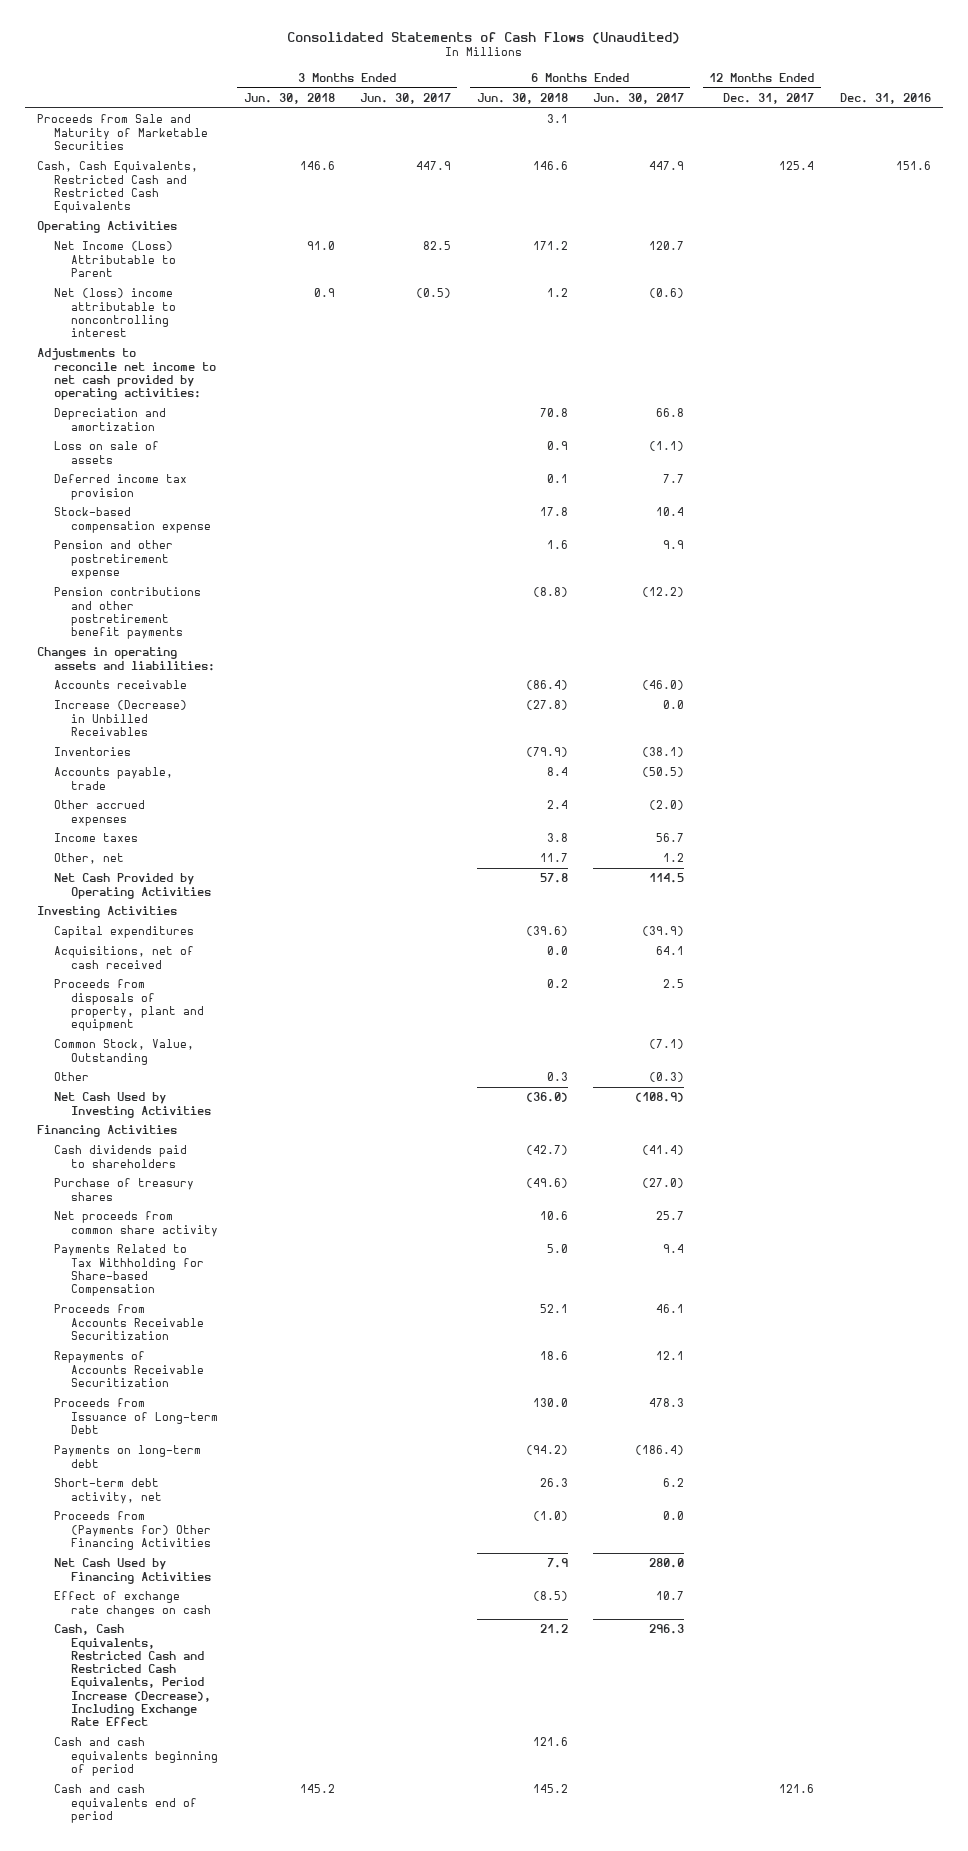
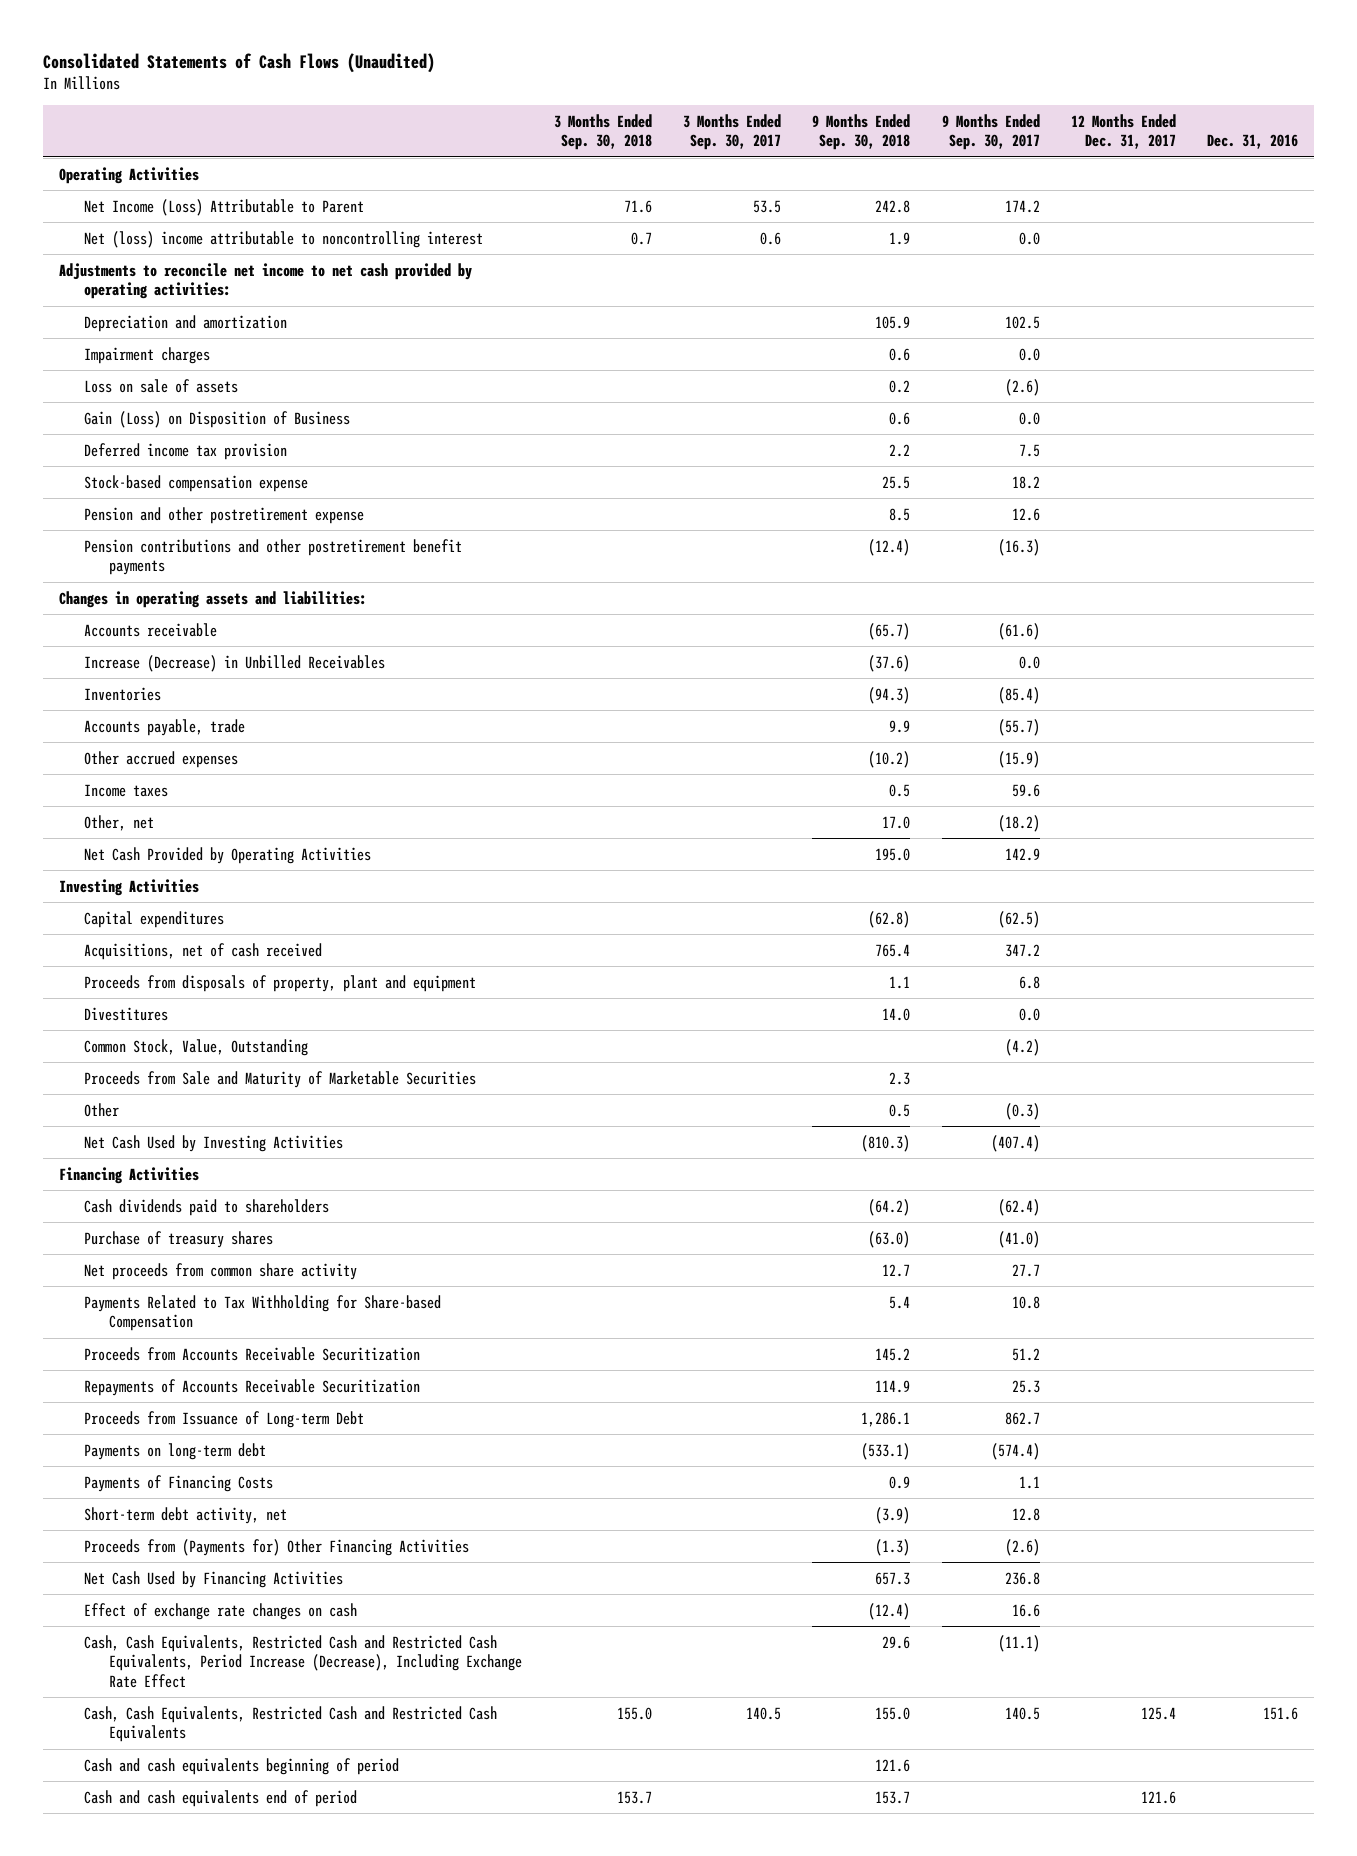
- | 3 Months Ended Jun. 30, 2018 | 3 Months Ended Jun. 30, 2017 | 6 Months Ended Jun. 30, 2018 | 6 Months Ended Jun. 30, 2017 | 12 Months Ended Dec. 31, 2017 | Dec. 31, 2016
+ | 3 Months Ended Sep. 30, 2018 | 3 Months Ended Sep. 30, 2017 | 9 Months Ended Sep. 30, 2018 | 9 Months Ended Sep. 30, 2017 | 12 Months Ended Dec. 31, 2017 | Dec. 31, 2016
+ Impairment charges | | | 0.6 | 0.0 | |
+ Gain (Loss) on Disposition of Business | | | 0.6 | 0.0 | |
+ Divestitures | | | 14.0 | 0.0 | |
moved down: Proceeds from Sale and Maturity of Marketable Securities | | | 2.3 | | |
+ Payments of Financing Costs | | | 0.9 | 1.1 | |
moved down: Cash, Cash Equivalents, Restricted Cash and Restricted Cash Equivalents | 155.0 | 140.5 | 155.0 | 140.5 | 125.4 | 151.6

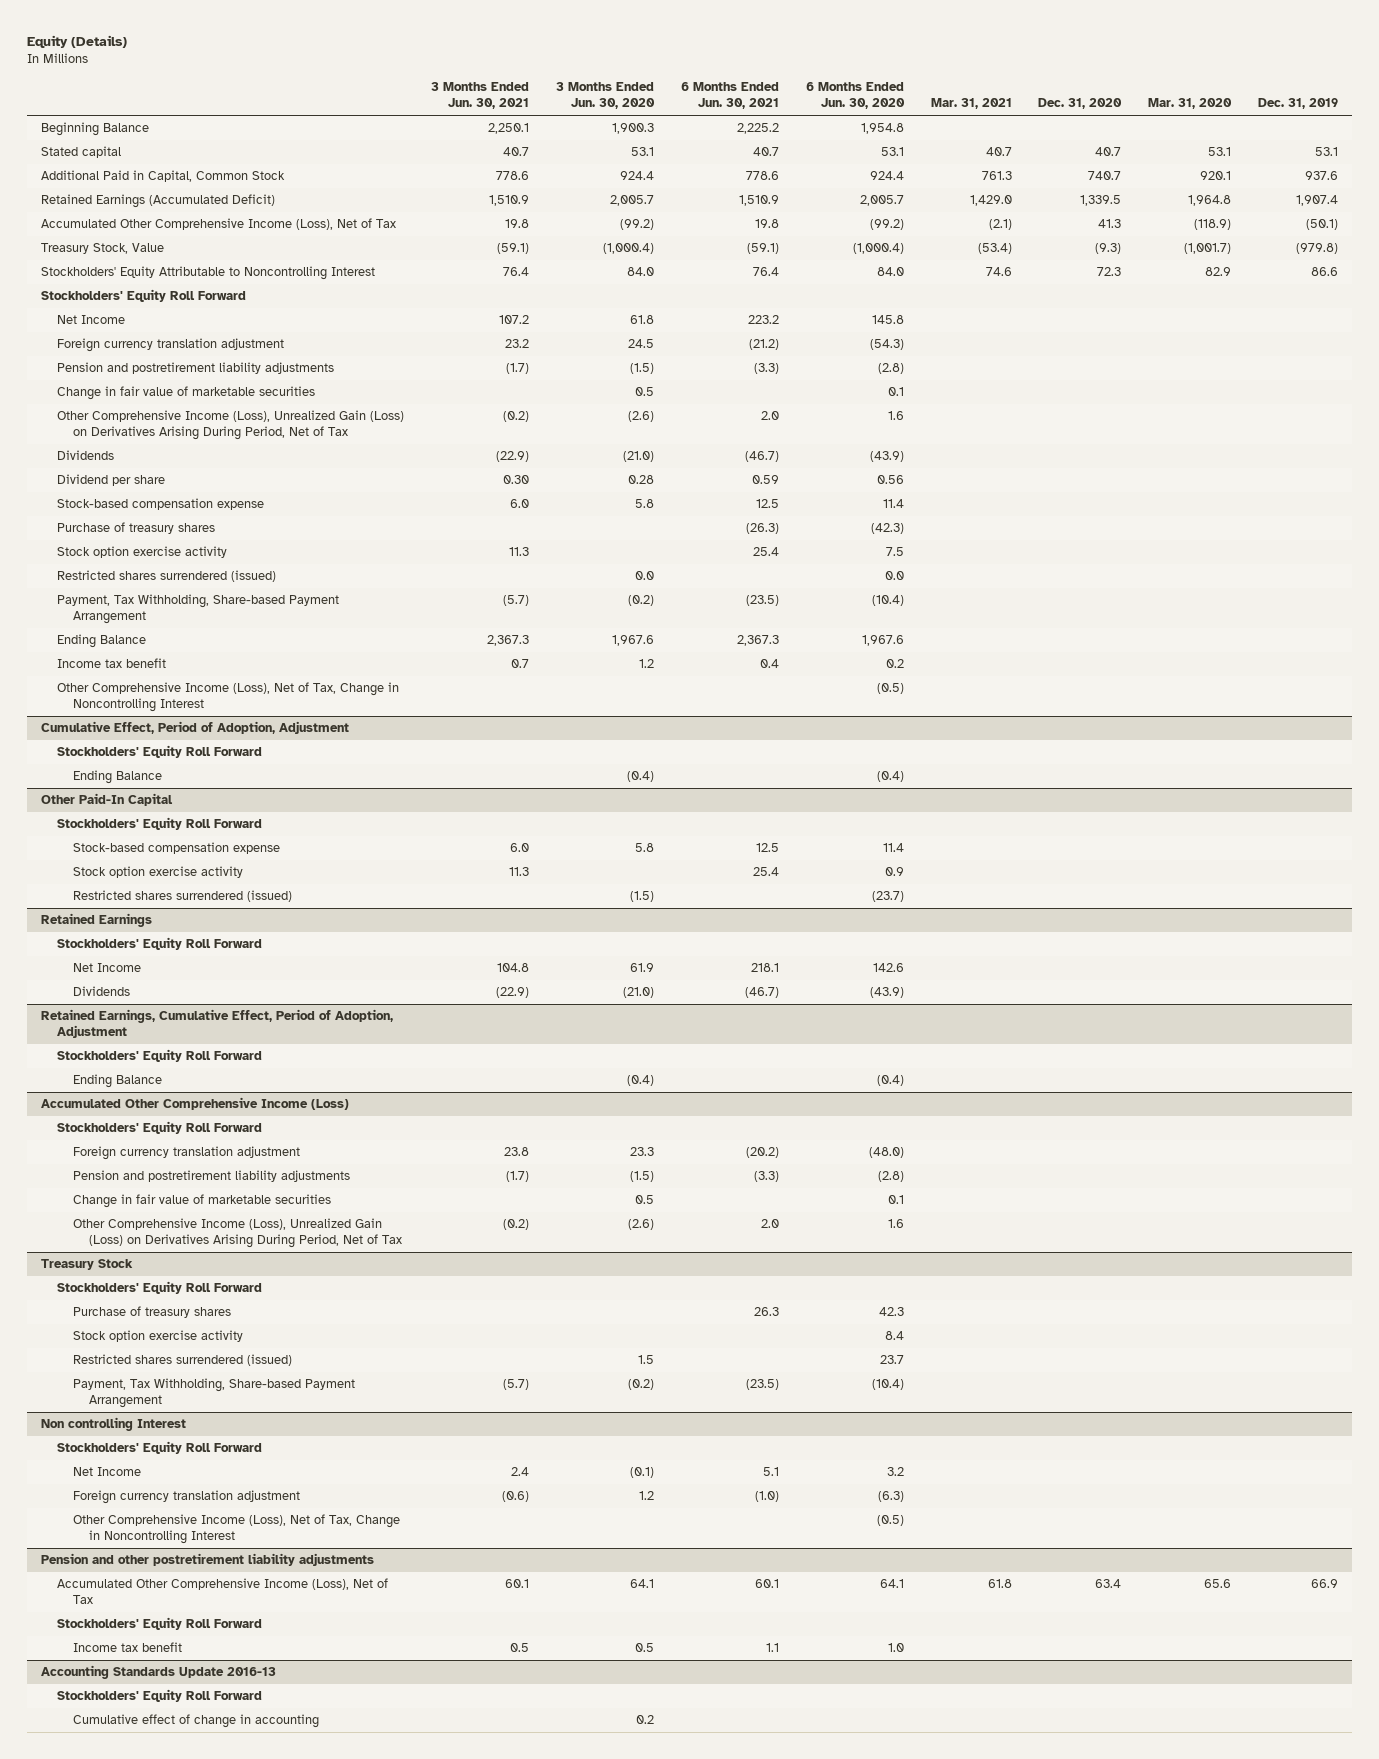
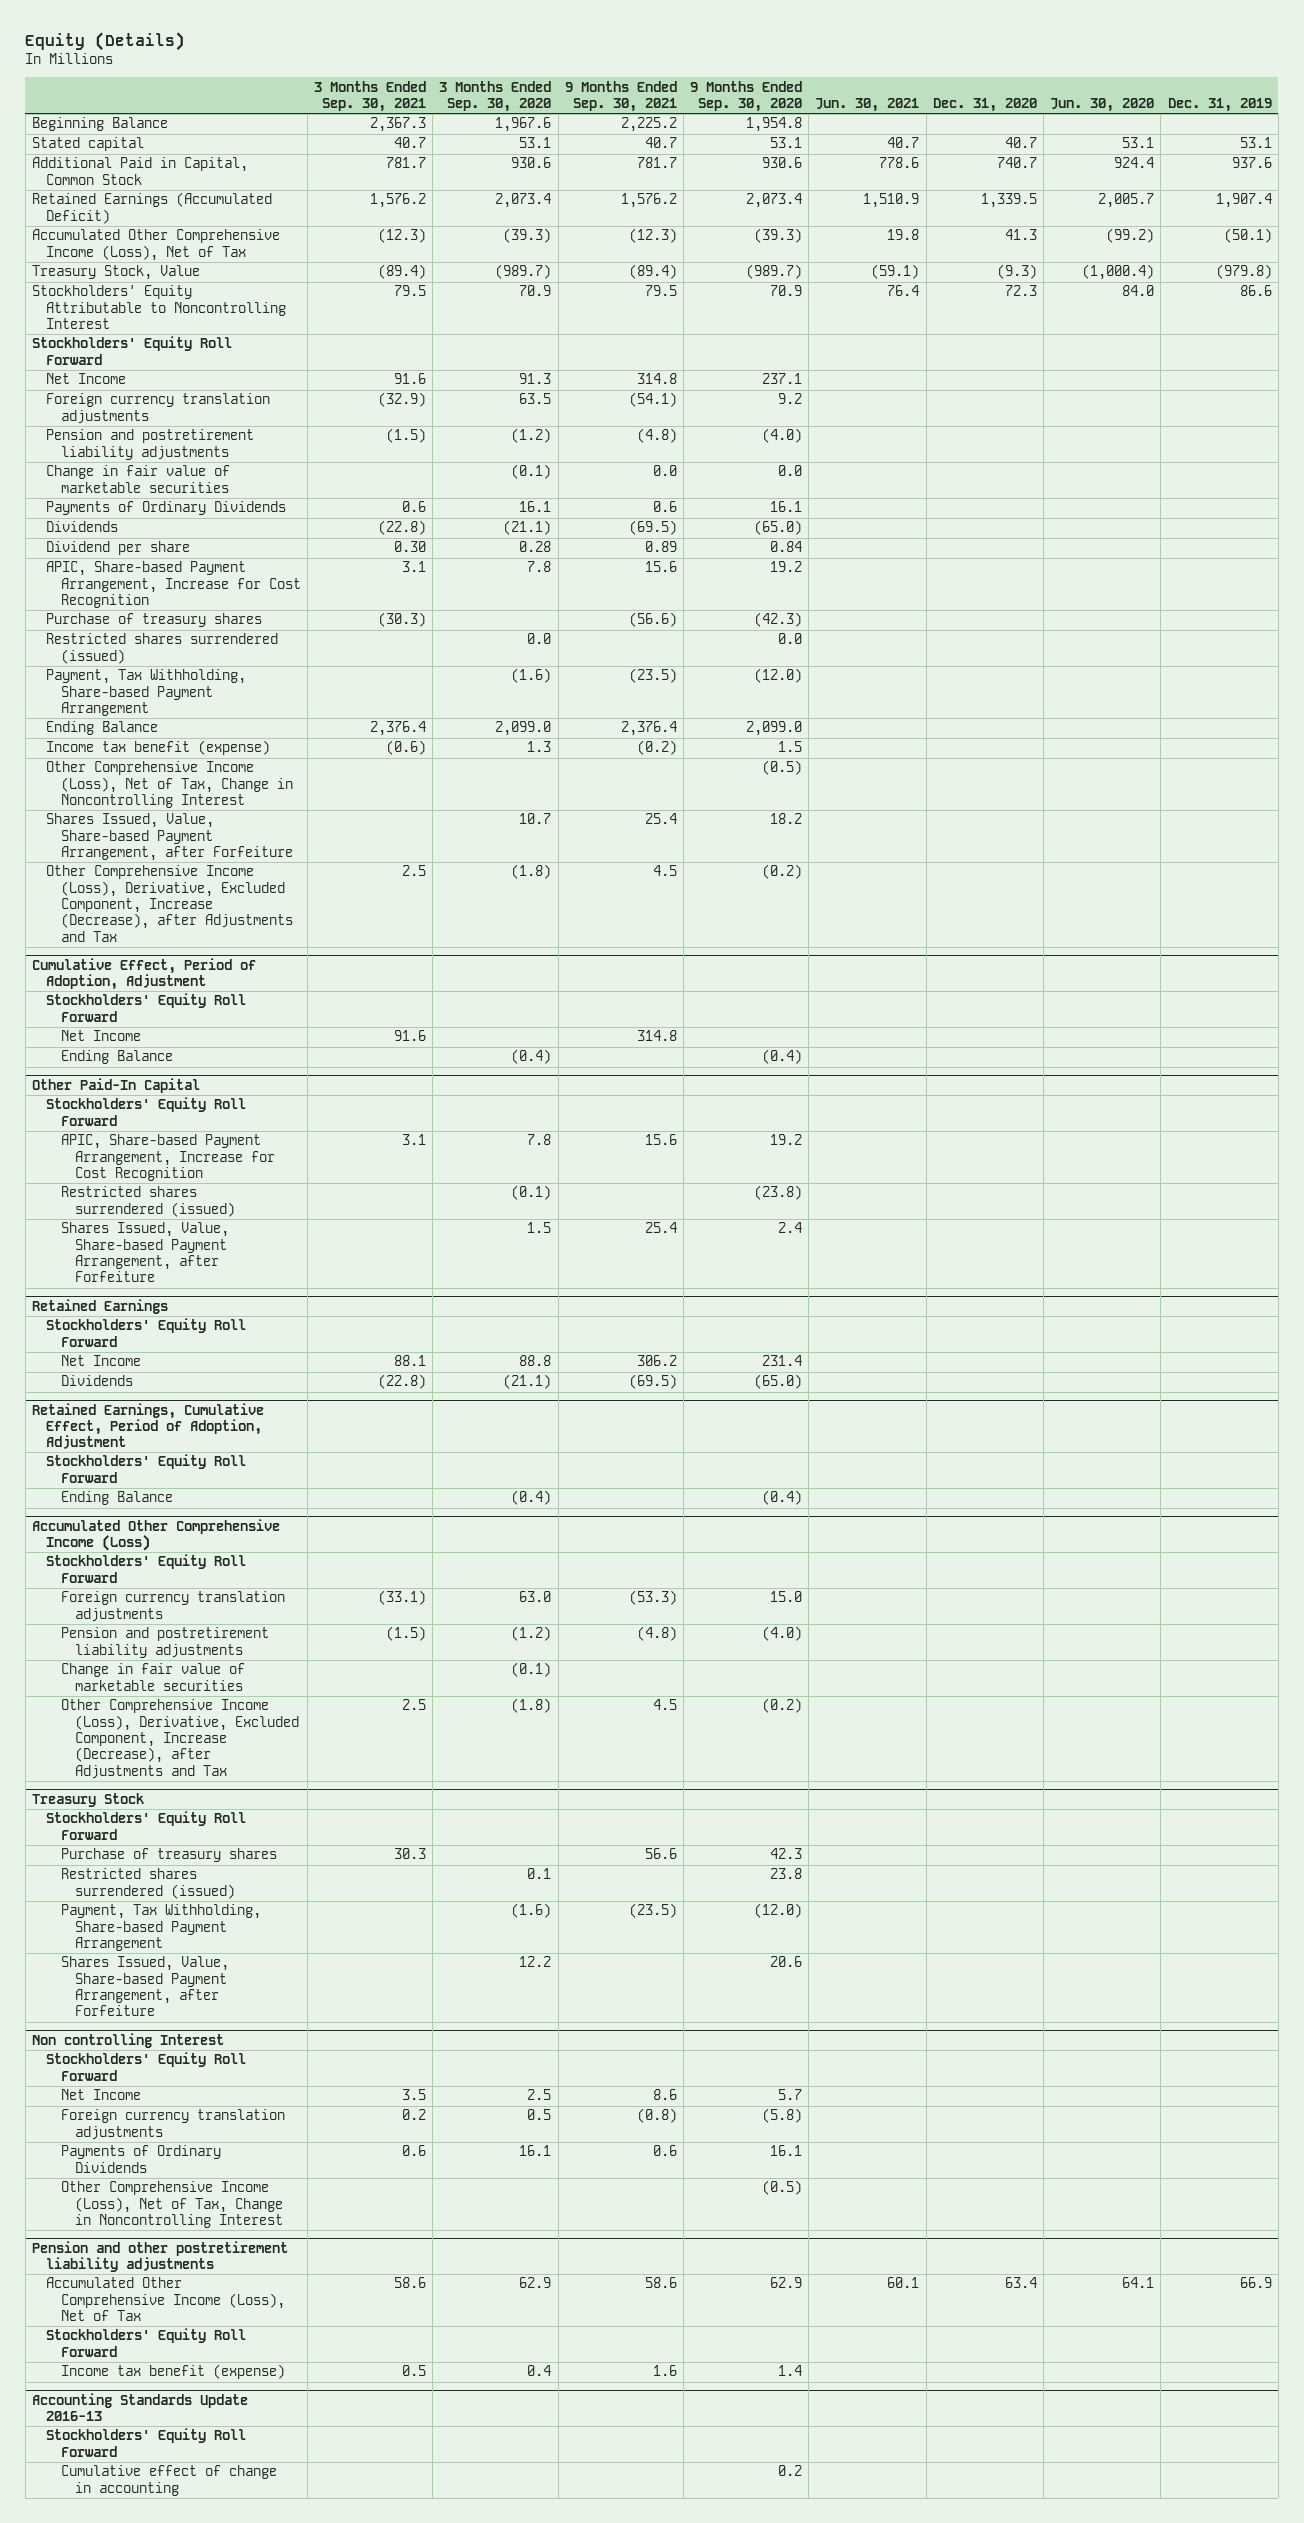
- | 3 Months Ended Jun. 30, 2021 | 3 Months Ended Jun. 30, 2020 | 6 Months Ended Jun. 30, 2021 | 6 Months Ended Jun. 30, 2020 | Mar. 31, 2021 | Dec. 31, 2020 | Mar. 31, 2020 | Dec. 31, 2019
+ | 3 Months Ended Sep. 30, 2021 | 3 Months Ended Sep. 30, 2020 | 9 Months Ended Sep. 30, 2021 | 9 Months Ended Sep. 30, 2020 | Jun. 30, 2021 | Dec. 31, 2020 | Jun. 30, 2020 | Dec. 31, 2019
- Foreign currency translation adjustment | 23.2 | 24.5 | (21.2) | (54.3) | | | |
+ Foreign currency translation adjustments | (32.9) | 63.5 | (54.1) | 9.2 | | | |
- Other Comprehensive Income (Loss), Unrealized Gain (Loss) on Derivatives Arising During Period, Net of Tax | (0.2) | (2.6) | 2.0 | 1.6 | | | |
+ Payments of Ordinary Dividends | 0.6 | 16.1 | 0.6 | 16.1 | | | |
- Stock-based compensation expense | 6.0 | 5.8 | 12.5 | 11.4 | | | |
+ APIC, Share-based Payment Arrangement, Increase for Cost Recognition | 3.1 | 7.8 | 15.6 | 19.2 | | | |
- Stock option exercise activity | 11.3 | | 25.4 | 7.5 | | | |
- Income tax benefit | 0.7 | 1.2 | 0.4 | 0.2 | | | |
+ Income tax benefit (expense) | (0.6) | 1.3 | (0.2) | 1.5 | | | |
+ Shares Issued, Value, Share-based Payment Arrangement, after Forfeiture | | 10.7 | 25.4 | 18.2 | | | |
+ Other Comprehensive Income (Loss), Derivative, Excluded Component, Increase (Decrease), after Adjustments and Tax | 2.5 | (1.8) | 4.5 | (0.2) | | | |
@ Cumulative Effect, Period of Adoption, Adjustment
+ Net Income | 91.6 | | 314.8 | | | | |
@ Other Paid-In Capital
- Stock-based compensation expense | 6.0 | 5.8 | 12.5 | 11.4 | | | |
- Stock option exercise activity | 11.3 | | 25.4 | 0.9 | | | |
+ APIC, Share-based Payment Arrangement, Increase for Cost Recognition | 3.1 | 7.8 | 15.6 | 19.2 | | | |
+ Shares Issued, Value, Share-based Payment Arrangement, after Forfeiture | | 1.5 | 25.4 | 2.4 | | | |
@ Accumulated Other Comprehensive Income (Loss)
- Foreign currency translation adjustment | 23.8 | 23.3 | (20.2) | (48.0) | | | |
+ Foreign currency translation adjustments | (33.1) | 63.0 | (53.3) | 15.0 | | | |
- Other Comprehensive Income (Loss), Unrealized Gain (Loss) on Derivatives Arising During Period, Net of Tax | (0.2) | (2.6) | 2.0 | 1.6 | | | |
+ Other Comprehensive Income (Loss), Derivative, Excluded Component, Increase (Decrease), after Adjustments and Tax | 2.5 | (1.8) | 4.5 | (0.2) | | | |
@ Treasury Stock
- Stock option exercise activity | | | | 8.4 | | | |
+ Shares Issued, Value, Share-based Payment Arrangement, after Forfeiture | | 12.2 | | 20.6 | | | |
@ Non controlling Interest
- Foreign currency translation adjustment | (0.6) | 1.2 | (1.0) | (6.3) | | | |
+ Foreign currency translation adjustments | 0.2 | 0.5 | (0.8) | (5.8) | | | |
+ Payments of Ordinary Dividends | 0.6 | 16.1 | 0.6 | 16.1 | | | |
@ Pension and other postretirement liability adjustments
- Income tax benefit | 0.5 | 0.5 | 1.1 | 1.0 | | | |
+ Income tax benefit (expense) | 0.5 | 0.4 | 1.6 | 1.4 | | | |

